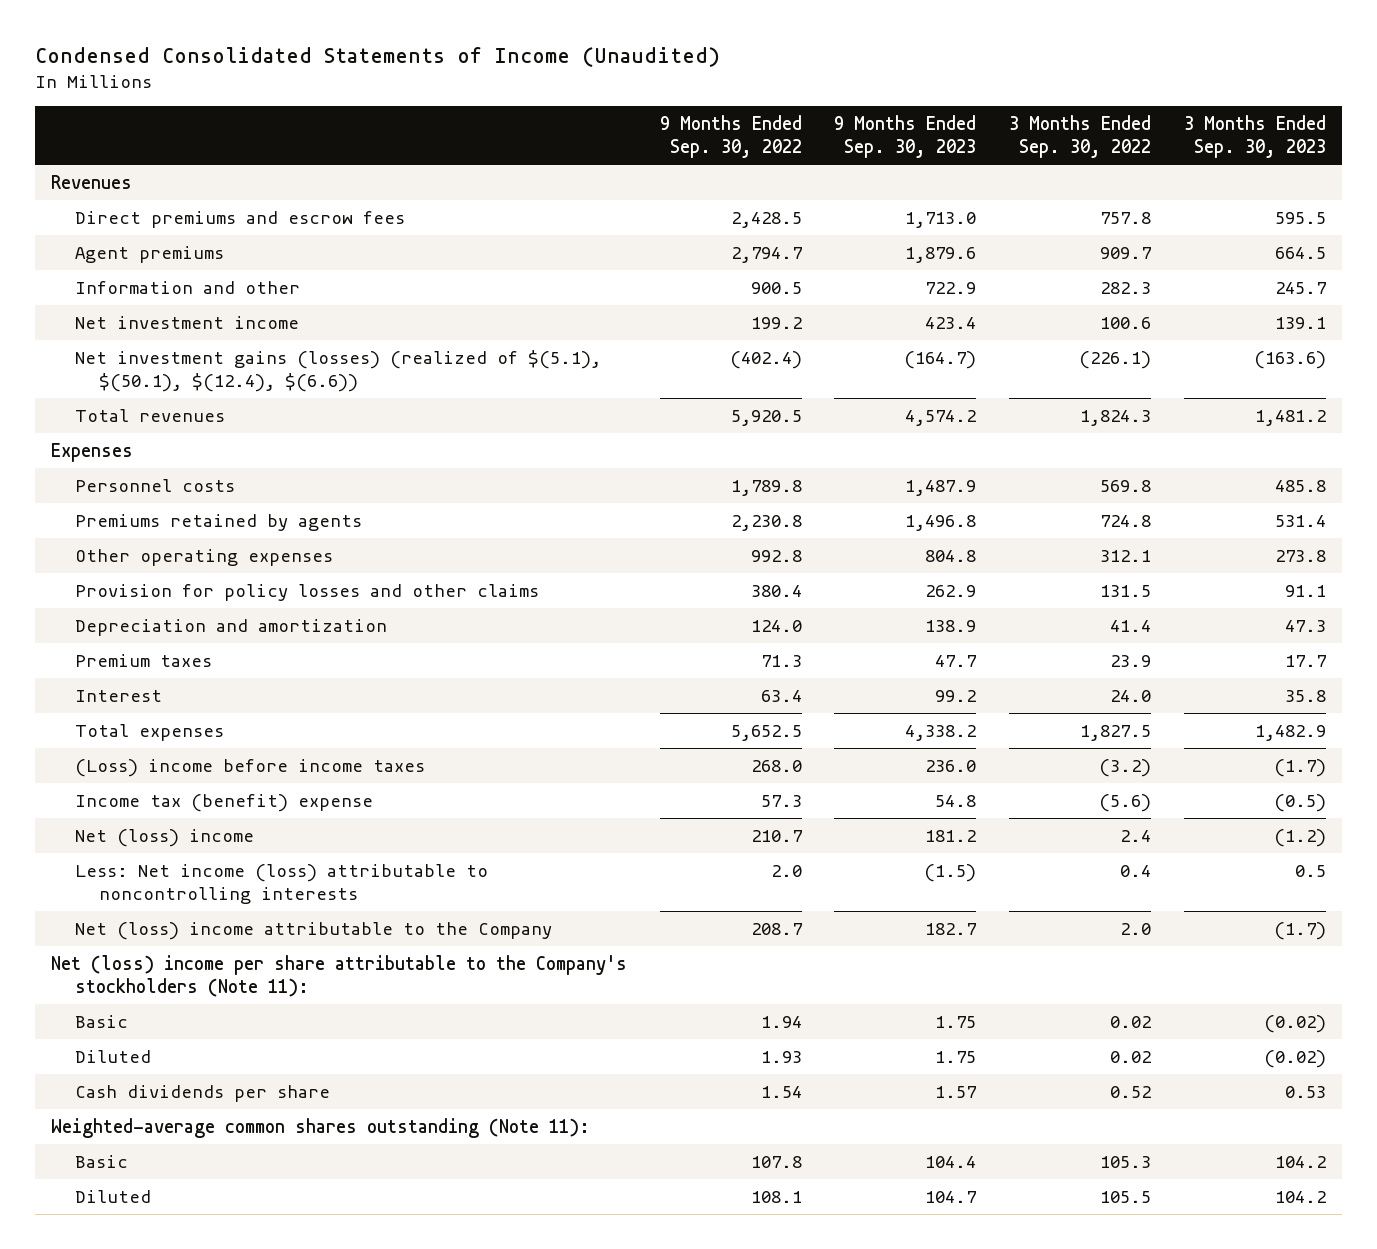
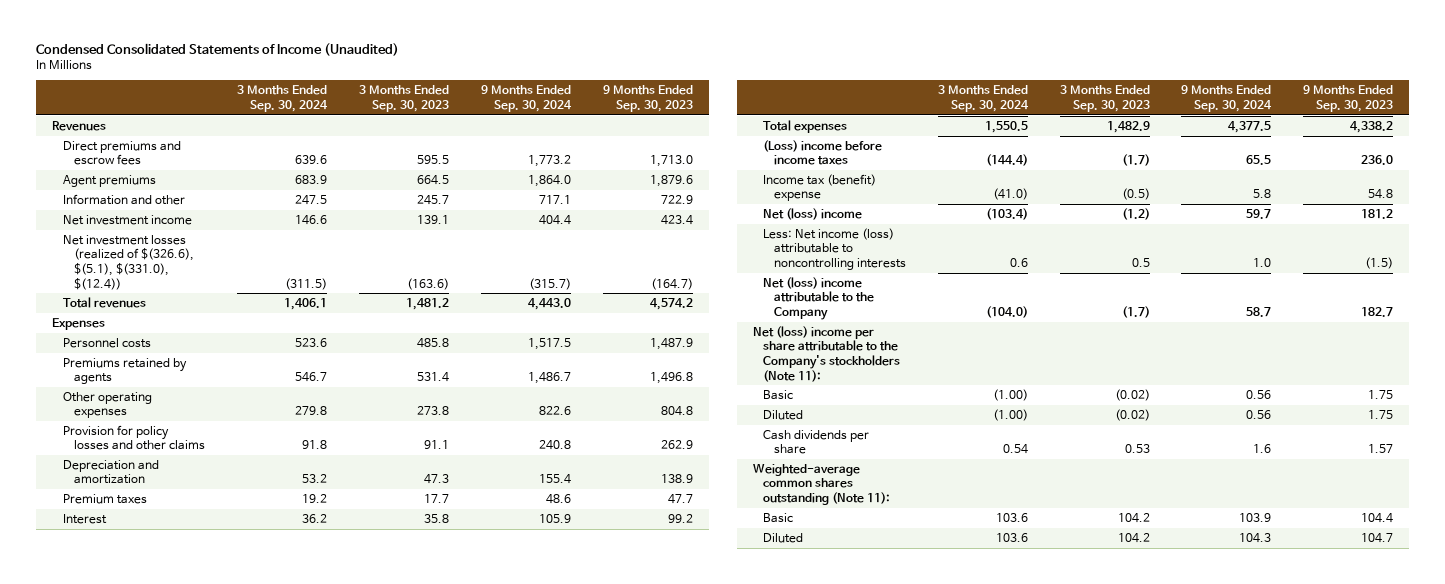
- | 9 Months Ended Sep. 30, 2022 | 9 Months Ended Sep. 30, 2023 | 3 Months Ended Sep. 30, 2022 | 3 Months Ended Sep. 30, 2023
+ | 3 Months Ended Sep. 30, 2024 | 3 Months Ended Sep. 30, 2023 | 9 Months Ended Sep. 30, 2024 | 9 Months Ended Sep. 30, 2023
- Net investment gains (losses) (realized of $(5.1), $(50.1), $(12.4), $(6.6)) | (402.4) | (164.7) | (226.1) | (163.6)
+ Net investment losses (realized of $(326.6), $(5.1), $(331.0), $(12.4)) | (311.5) | (163.6) | (315.7) | (164.7)

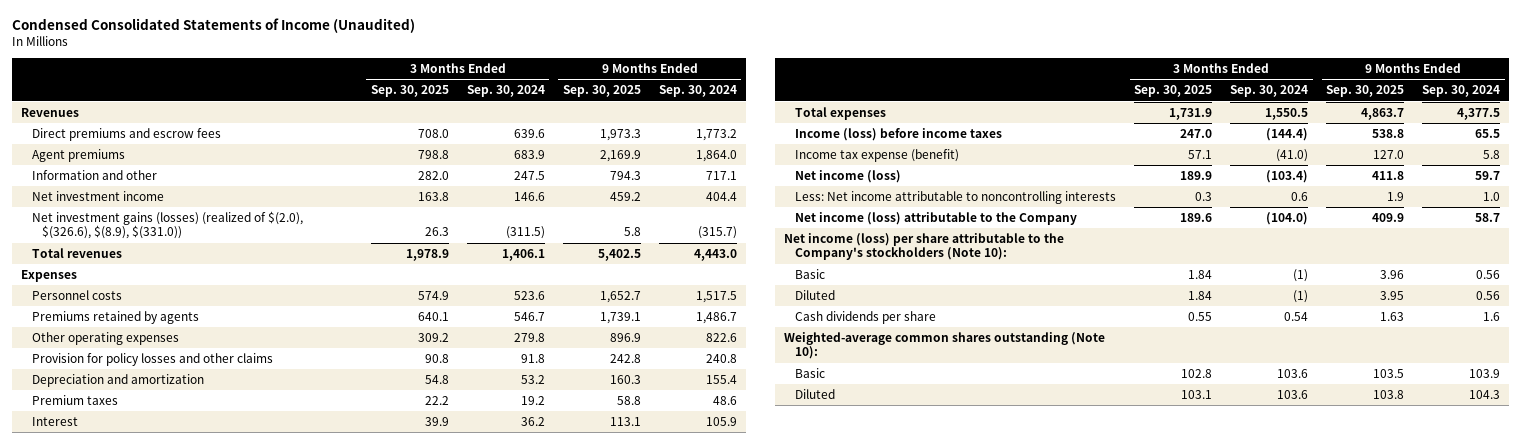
- | 3 Months Ended Sep. 30, 2024 | 3 Months Ended Sep. 30, 2023 | 9 Months Ended Sep. 30, 2024 | 9 Months Ended Sep. 30, 2023
+ | 3 Months Ended Sep. 30, 2025 | 3 Months Ended Sep. 30, 2024 | 9 Months Ended Sep. 30, 2025 | 9 Months Ended Sep. 30, 2024
- Net investment losses (realized of $(326.6), $(5.1), $(331.0), $(12.4)) | (311.5) | (163.6) | (315.7) | (164.7)
+ Net investment gains (losses) (realized of $(2.0), $(326.6), $(8.9), $(331.0)) | 26.3 | (311.5) | 5.8 | (315.7)
- (Loss) income before income taxes | (144.4) | (1.7) | 65.5 | 236.0
- Income tax (benefit) expense | (41.0) | (0.5) | 5.8 | 54.8
- Net (loss) income | (103.4) | (1.2) | 59.7 | 181.2
- Less: Net income (loss) attributable to noncontrolling interests | 0.6 | 0.5 | 1.0 | (1.5)
- Net (loss) income attributable to the Company | (104.0) | (1.7) | 58.7 | 182.7
- Net (loss) income per share attributable to the Company's stockholders (Note 11):
- Basic | (1.00) | (0.02) | 0.56 | 1.75
- Diluted | (1.00) | (0.02) | 0.56 | 1.75
+ Income (loss) before income taxes | 247.0 | (144.4) | 538.8 | 65.5
+ Income tax expense (benefit) | 57.1 | (41.0) | 127.0 | 5.8
+ Net income (loss) | 189.9 | (103.4) | 411.8 | 59.7
+ Less: Net income attributable to noncontrolling interests | 0.3 | 0.6 | 1.9 | 1.0
+ Net income (loss) attributable to the Company | 189.6 | (104.0) | 409.9 | 58.7
+ Net income (loss) per share attributable to the Company's stockholders (Note 10):
+ Basic | 1.84 | (1) | 3.96 | 0.56
+ Diluted | 1.84 | (1) | 3.95 | 0.56
- Weighted-average common shares outstanding (Note 11):
+ Weighted-average common shares outstanding (Note 10):

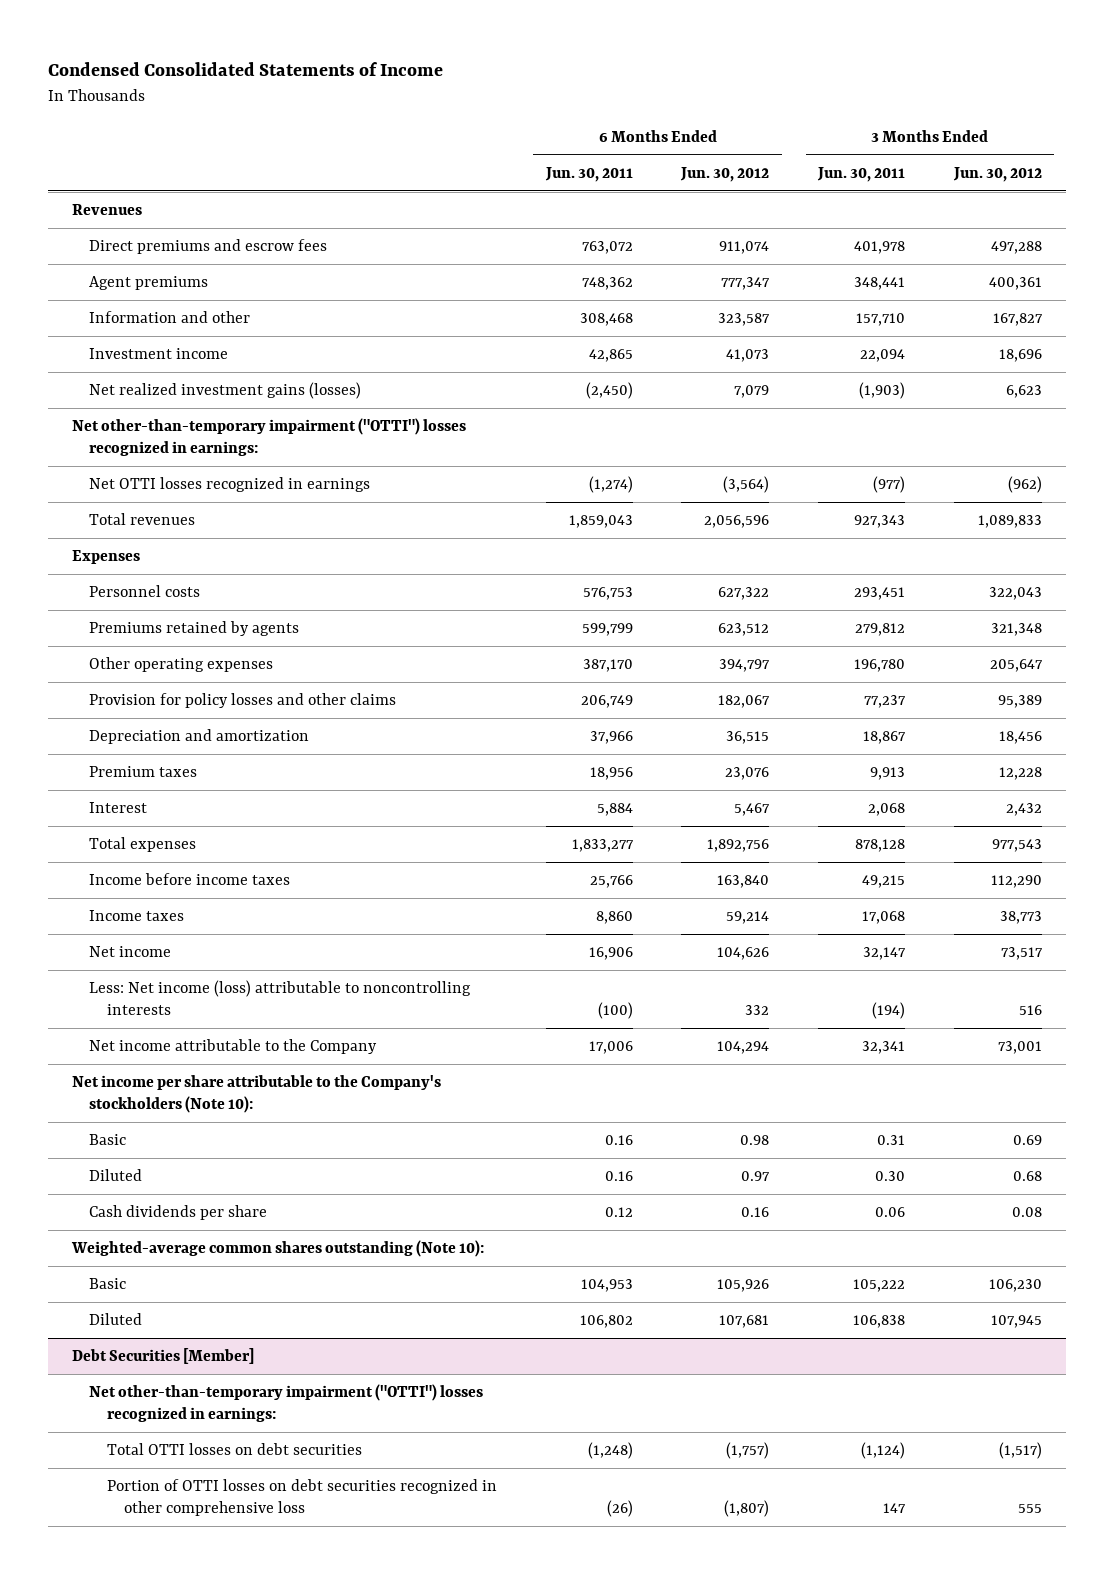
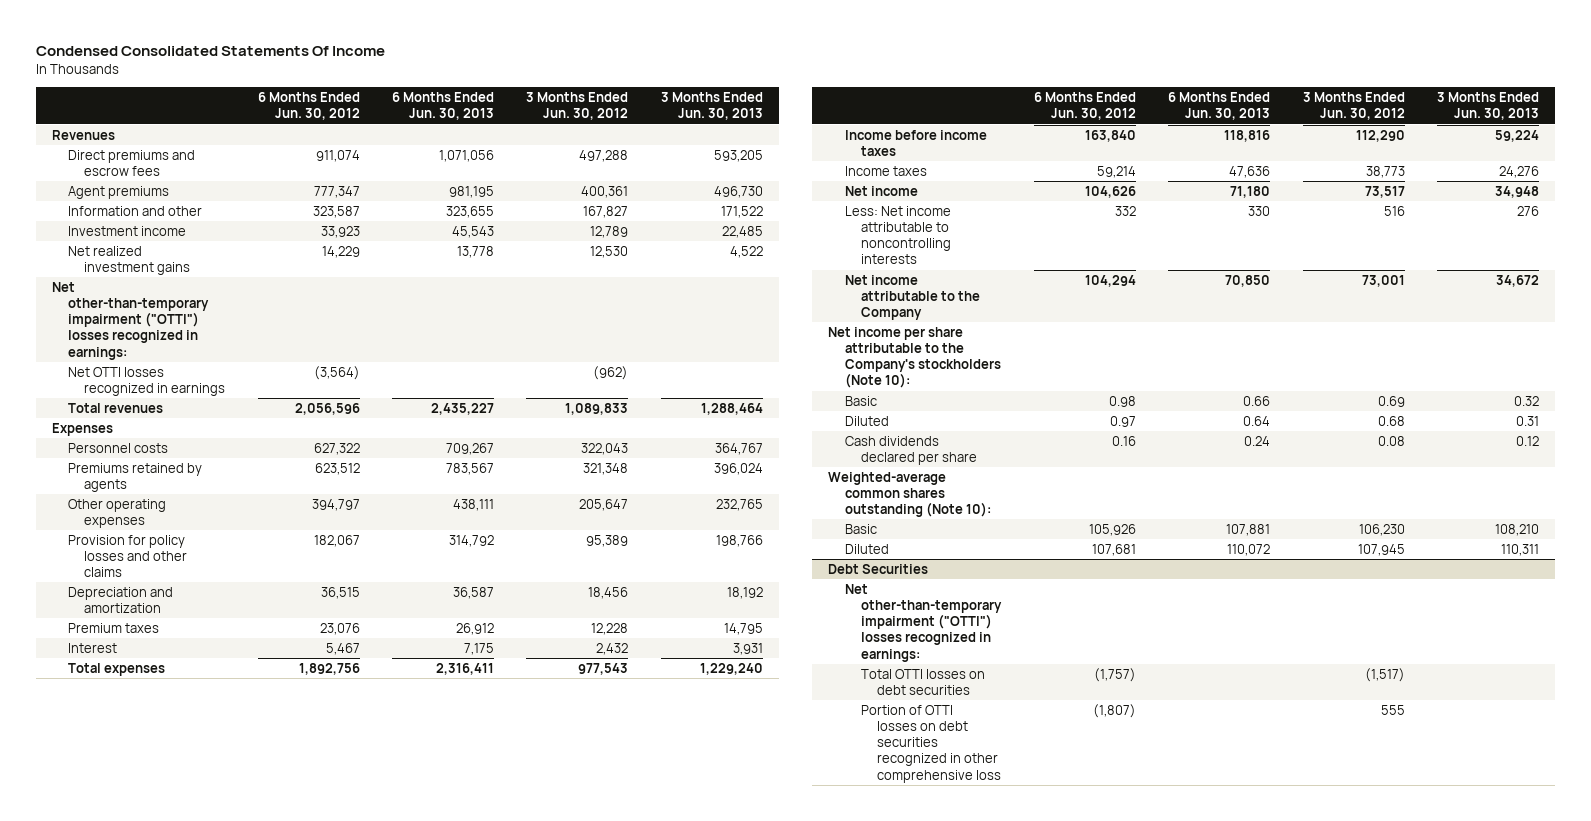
- Condensed Consolidated Statements of Income
+ Condensed Consolidated Statements Of Income
- | 6 Months Ended Jun. 30, 2011 | 6 Months Ended Jun. 30, 2012 | 3 Months Ended Jun. 30, 2011 | 3 Months Ended Jun. 30, 2012
+ | 6 Months Ended Jun. 30, 2012 | 6 Months Ended Jun. 30, 2013 | 3 Months Ended Jun. 30, 2012 | 3 Months Ended Jun. 30, 2013
- Investment income | 42,865 | 41,073 | 22,094 | 18,696
- Net realized investment gains (losses) | (2,450) | 7,079 | (1,903) | 6,623
+ Investment income | 33,923 | 45,543 | 12,789 | 22,485
+ Net realized investment gains | 14,229 | 13,778 | 12,530 | 4,522
- Less: Net income (loss) attributable to noncontrolling interests | (100) | 332 | (194) | 516
+ Less: Net income attributable to noncontrolling interests | 332 | 330 | 516 | 276
- Cash dividends per share | 0.12 | 0.16 | 0.06 | 0.08
+ Cash dividends declared per share | 0.16 | 0.24 | 0.08 | 0.12
- Debt Securities [Member]
+ Debt Securities

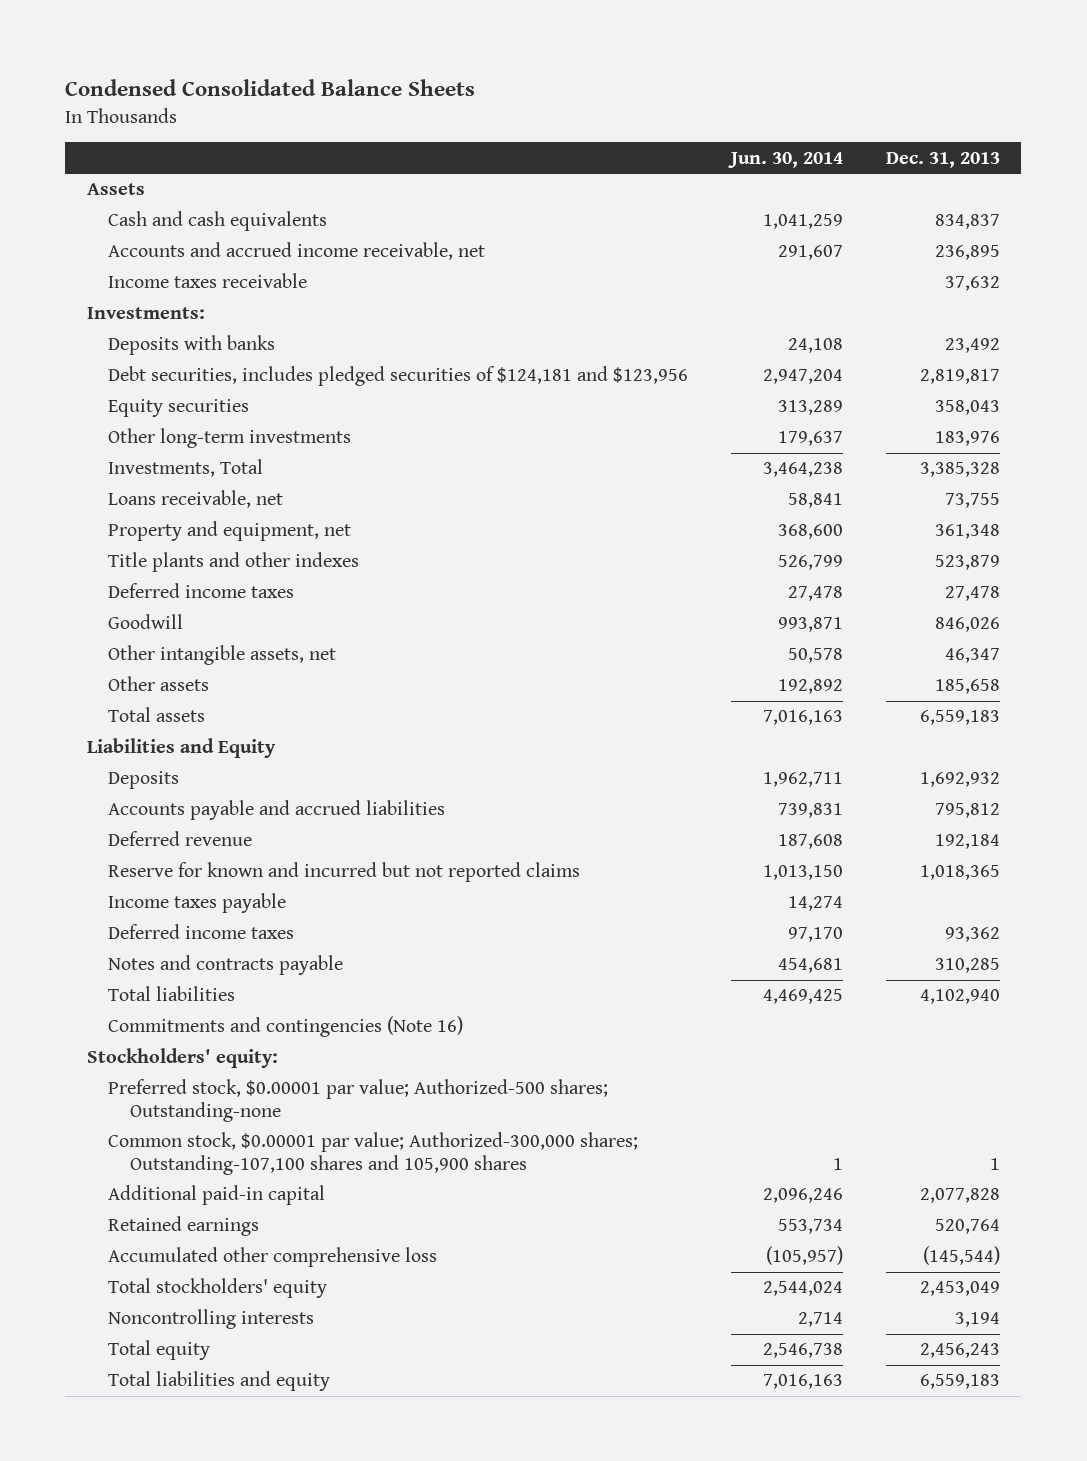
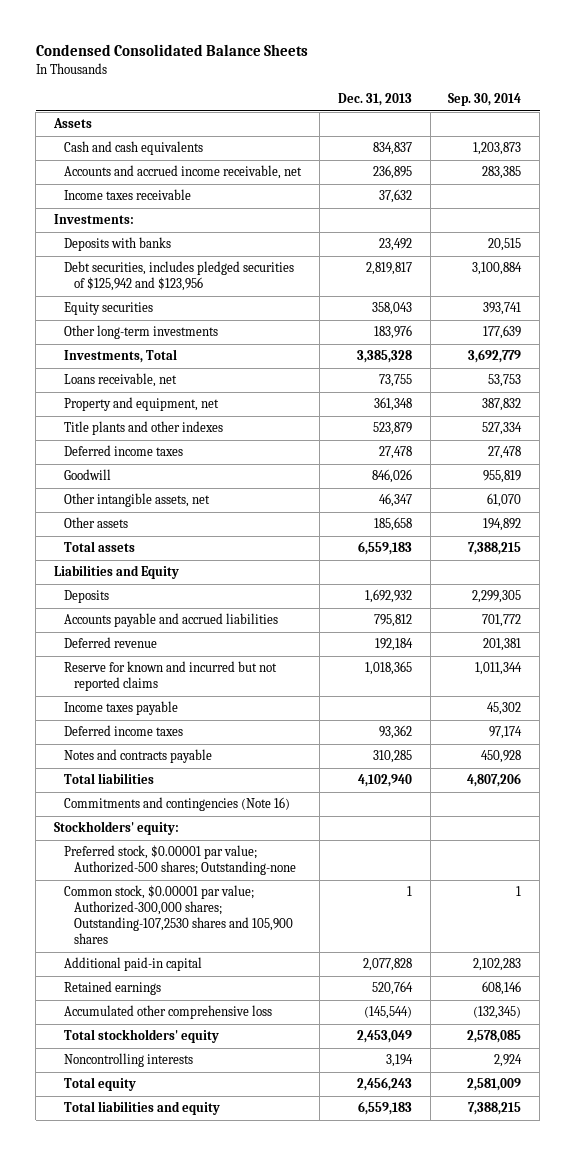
- | Jun. 30, 2014 | Dec. 31, 2013
+ | Dec. 31, 2013 | Sep. 30, 2014
- Debt securities, includes pledged securities of $124,181 and $123,956 | 2,947,204 | 2,819,817
+ Debt securities, includes pledged securities of $125,942 and $123,956 | 2,819,817 | 3,100,884
- Common stock, $0.00001 par value; Authorized-300,000 shares; Outstanding-107,100 shares and 105,900 shares | 1 | 1
+ Common stock, $0.00001 par value; Authorized-300,000 shares; Outstanding-107,2530 shares and 105,900 shares | 1 | 1

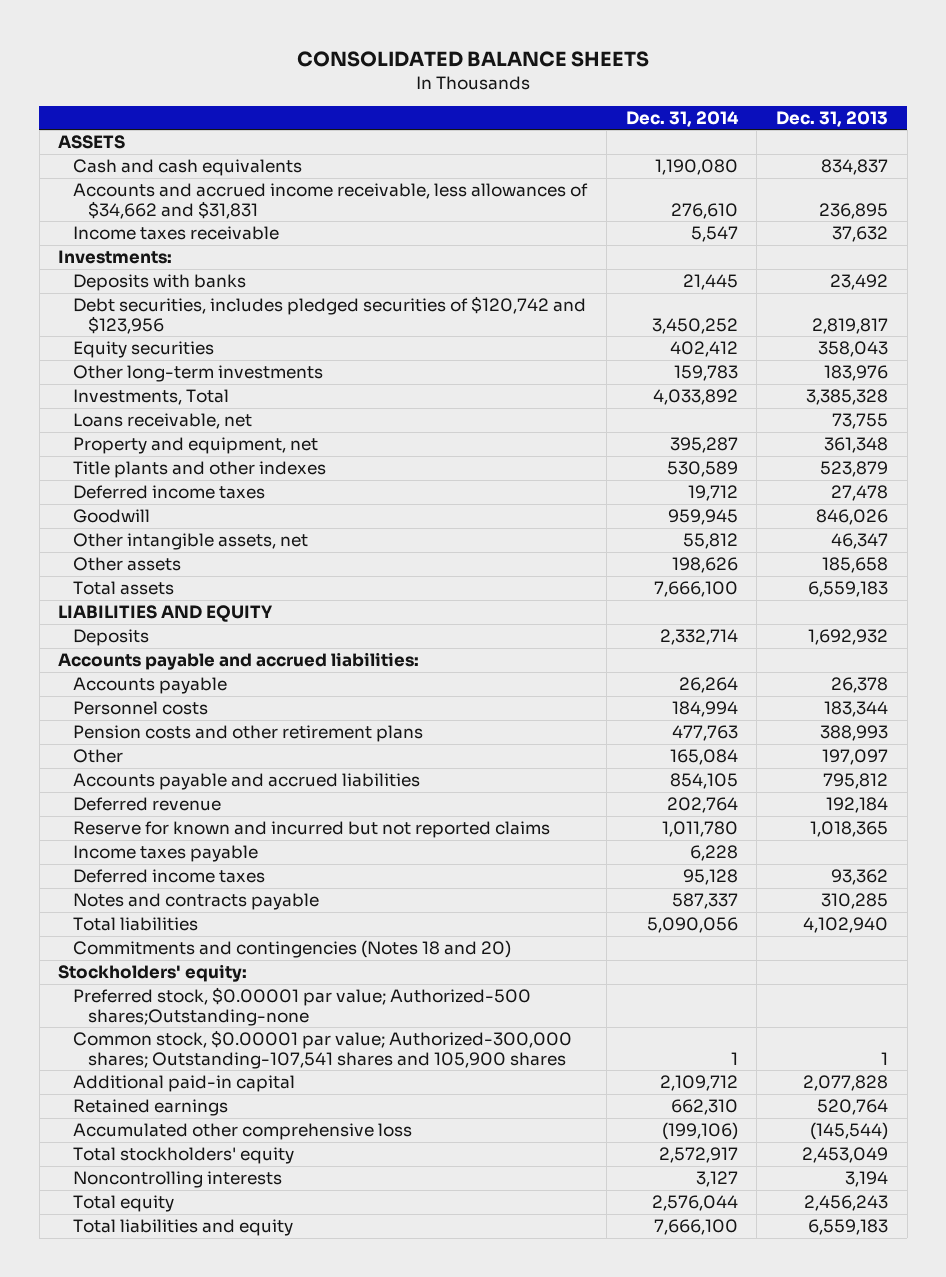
- Condensed Consolidated Balance Sheets
+ CONSOLIDATED BALANCE SHEETS
- | Dec. 31, 2013 | Sep. 30, 2014
+ | Dec. 31, 2014 | Dec. 31, 2013
- Assets
+ ASSETS
- Accounts and accrued income receivable, net | 236,895 | 283,385
+ Accounts and accrued income receivable, less allowances of $34,662 and $31,831 | 276,610 | 236,895
- Debt securities, includes pledged securities of $125,942 and $123,956 | 2,819,817 | 3,100,884
+ Debt securities, includes pledged securities of $120,742 and $123,956 | 3,450,252 | 2,819,817
- Liabilities and Equity
+ LIABILITIES AND EQUITY
+ Accounts payable and accrued liabilities:
+ Accounts payable | 26,264 | 26,378
+ Personnel costs | 184,994 | 183,344
+ Pension costs and other retirement plans | 477,763 | 388,993
+ Other | 165,084 | 197,097
- Commitments and contingencies (Note 16)
+ Commitments and contingencies (Notes 18 and 20)
- Preferred stock, $0.00001 par value; Authorized-500 shares; Outstanding-none
- Common stock, $0.00001 par value; Authorized-300,000 shares; Outstanding-107,2530 shares and 105,900 shares | 1 | 1
+ Preferred stock, $0.00001 par value; Authorized-500 shares;Outstanding-none
+ Common stock, $0.00001 par value; Authorized-300,000 shares; Outstanding-107,541 shares and 105,900 shares | 1 | 1

